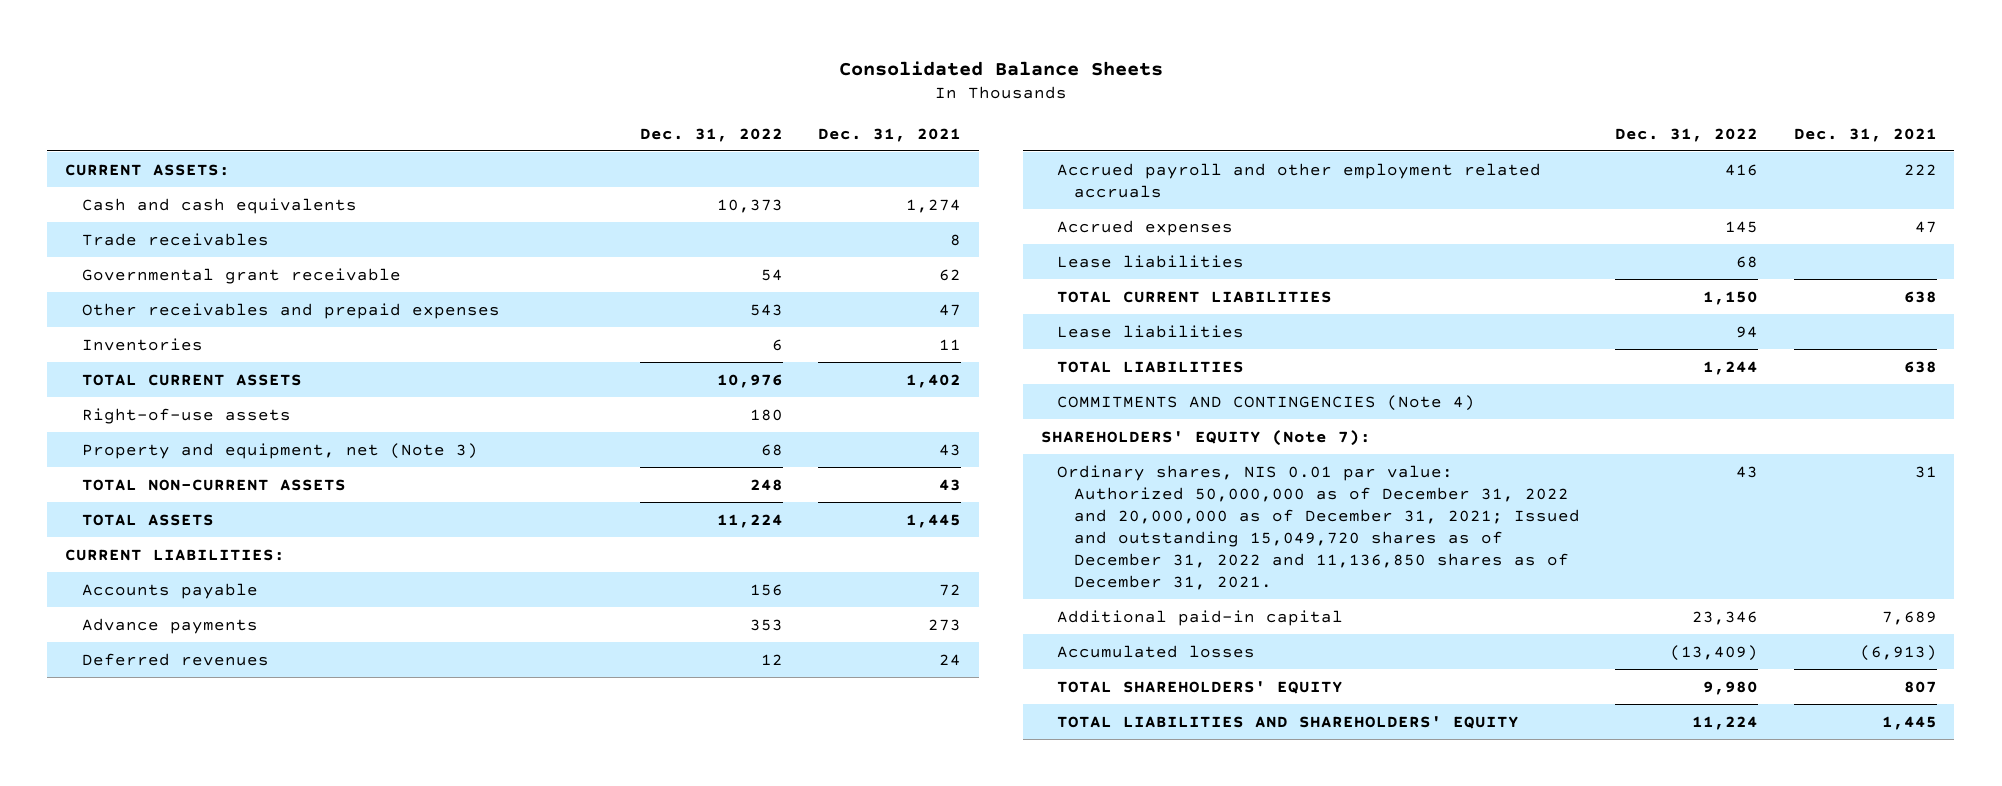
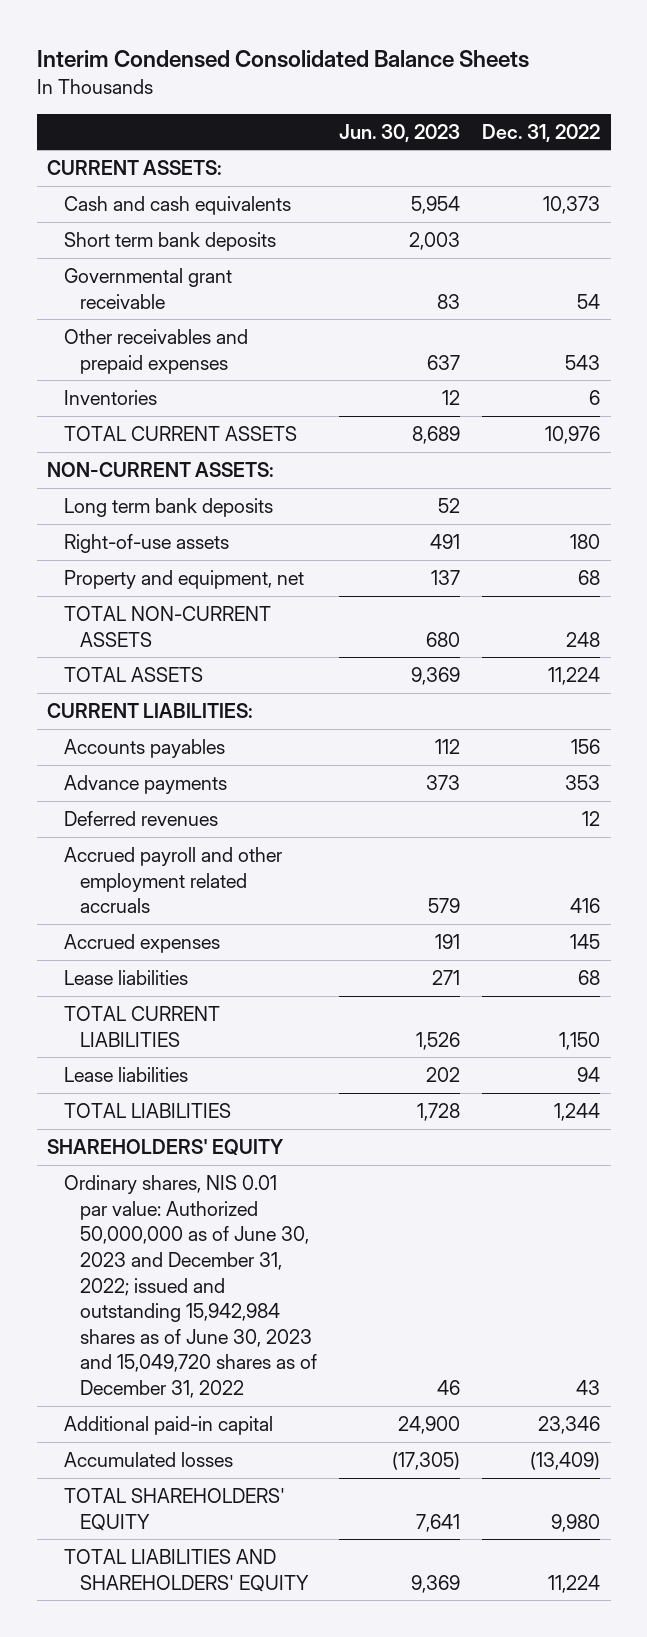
- Consolidated Balance Sheets
+ Interim Condensed Consolidated Balance Sheets
- | Dec. 31, 2022 | Dec. 31, 2021
+ | Jun. 30, 2023 | Dec. 31, 2022
- Trade receivables | | 8
+ Short term bank deposits | 2,003 |
+ NON-CURRENT ASSETS:
+ Long term bank deposits | 52 |
- Property and equipment, net (Note 3) | 68 | 43
+ Property and equipment, net | 137 | 68
- Accounts payable | 156 | 72
+ Accounts payables | 112 | 156
- COMMITMENTS AND CONTINGENCIES (Note 4)
- SHAREHOLDERS' EQUITY (Note 7):
- Ordinary shares, NIS 0.01 par value: Authorized 50,000,000 as of December 31, 2022 and 20,000,000 as of December 31, 2021; Issued and outstanding 15,049,720 shares as of December 31, 2022 and 11,136,850 shares as of December 31, 2021. | 43 | 31
+ SHAREHOLDERS' EQUITY
+ Ordinary shares, NIS 0.01 par value: Authorized 50,000,000 as of June 30, 2023 and December 31, 2022; issued and outstanding 15,942,984 shares as of June 30, 2023 and 15,049,720 shares as of December 31, 2022 | 46 | 43

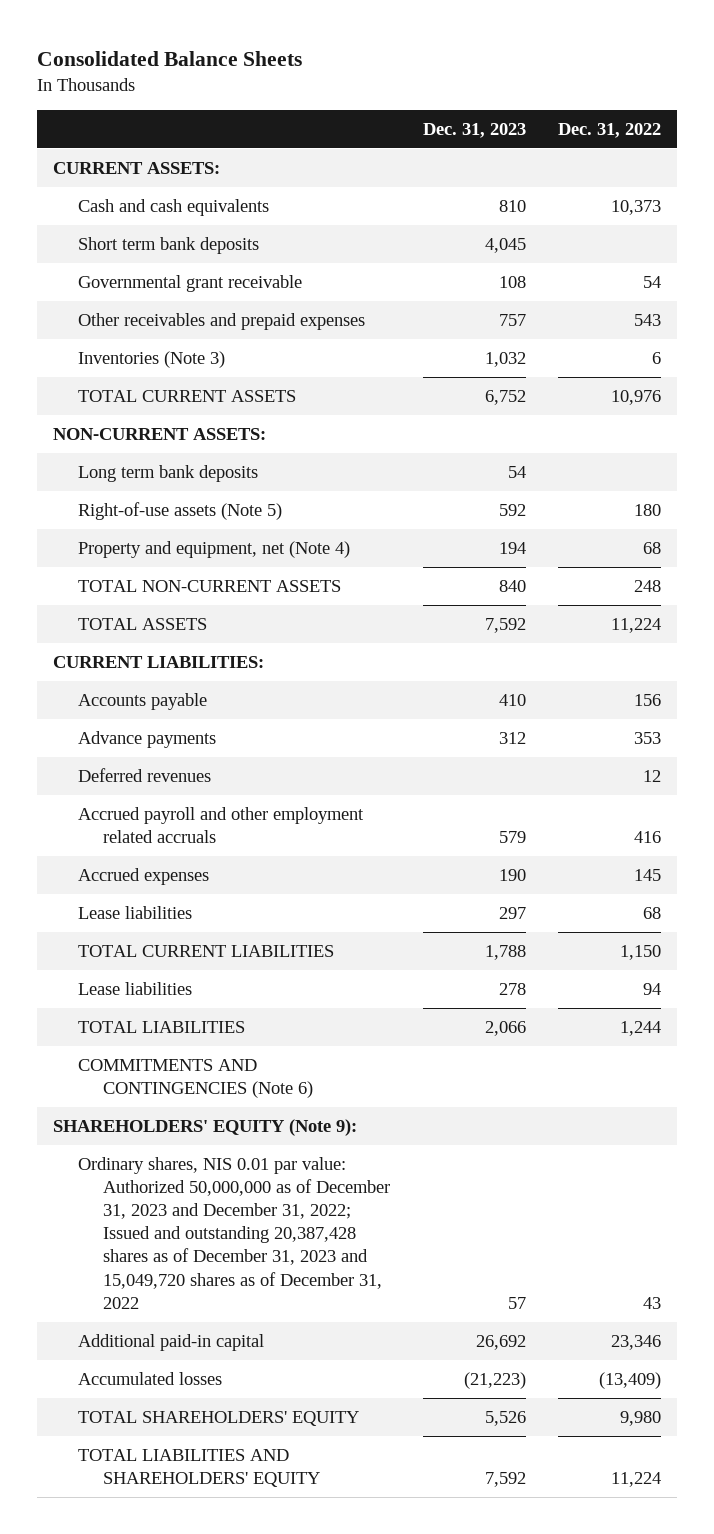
- Interim Condensed Consolidated Balance Sheets
+ Consolidated Balance Sheets
- | Jun. 30, 2023 | Dec. 31, 2022
+ | Dec. 31, 2023 | Dec. 31, 2022
- Inventories | 12 | 6
+ Inventories (Note 3) | 1,032 | 6
- Right-of-use assets | 491 | 180
- Property and equipment, net | 137 | 68
+ Right-of-use assets (Note 5) | 592 | 180
+ Property and equipment, net (Note 4) | 194 | 68
- Accounts payables | 112 | 156
+ Accounts payable | 410 | 156
- SHAREHOLDERS' EQUITY
- Ordinary shares, NIS 0.01 par value: Authorized 50,000,000 as of June 30, 2023 and December 31, 2022; issued and outstanding 15,942,984 shares as of June 30, 2023 and 15,049,720 shares as of December 31, 2022 | 46 | 43
+ COMMITMENTS AND CONTINGENCIES (Note 6)
+ SHAREHOLDERS' EQUITY (Note 9):
+ Ordinary shares, NIS 0.01 par value: Authorized 50,000,000 as of December 31, 2023 and December 31, 2022; Issued and outstanding 20,387,428 shares as of December 31, 2023 and 15,049,720 shares as of December 31, 2022 | 57 | 43

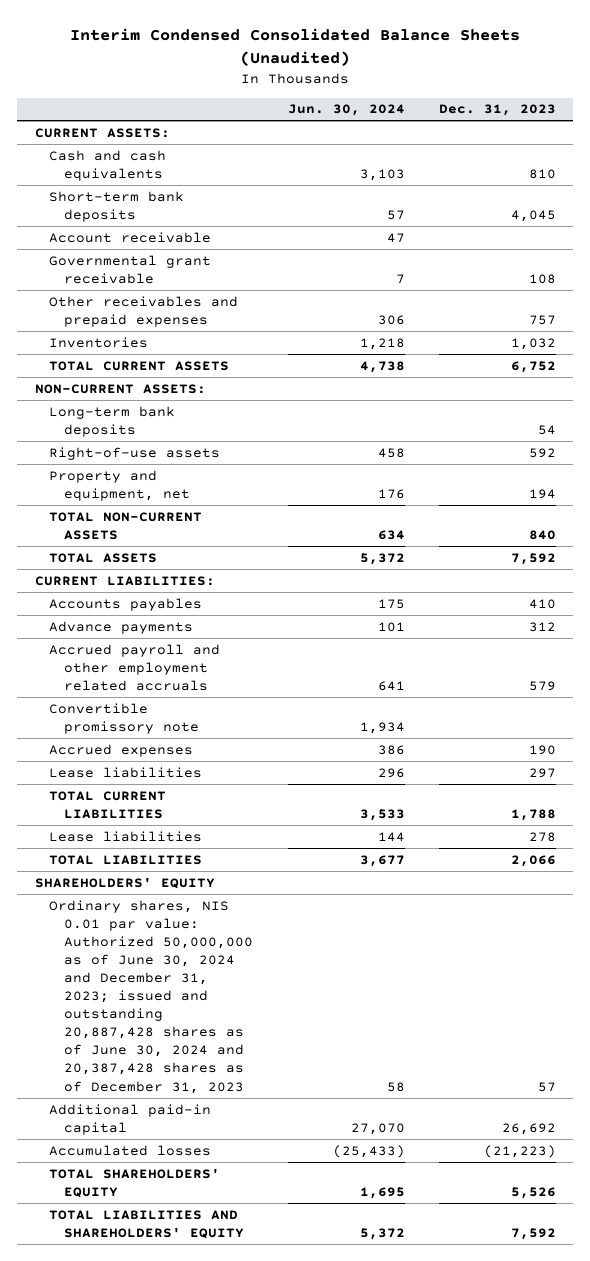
- Consolidated Balance Sheets
+ Interim Condensed Consolidated Balance Sheets (Unaudited)
- | Dec. 31, 2023 | Dec. 31, 2022
+ | Jun. 30, 2024 | Dec. 31, 2023
- Short term bank deposits | 4,045 |
+ Short-term bank deposits | 57 | 4,045
+ Account receivable | 47 |
- Inventories (Note 3) | 1,032 | 6
+ Inventories | 1,218 | 1,032
- Long term bank deposits | 54 |
- Right-of-use assets (Note 5) | 592 | 180
- Property and equipment, net (Note 4) | 194 | 68
+ Long-term bank deposits | | 54
+ Right-of-use assets | 458 | 592
+ Property and equipment, net | 176 | 194
- Accounts payable | 410 | 156
+ Accounts payables | 175 | 410
- Deferred revenues | | 12
+ Convertible promissory note | 1,934 |
- COMMITMENTS AND CONTINGENCIES (Note 6)
- SHAREHOLDERS' EQUITY (Note 9):
- Ordinary shares, NIS 0.01 par value: Authorized 50,000,000 as of December 31, 2023 and December 31, 2022; Issued and outstanding 20,387,428 shares as of December 31, 2023 and 15,049,720 shares as of December 31, 2022 | 57 | 43
+ SHAREHOLDERS' EQUITY
+ Ordinary shares, NIS 0.01 par value: Authorized 50,000,000 as of June 30, 2024 and December 31, 2023; issued and outstanding 20,887,428 shares as of June 30, 2024 and 20,387,428 shares as of December 31, 2023 | 58 | 57

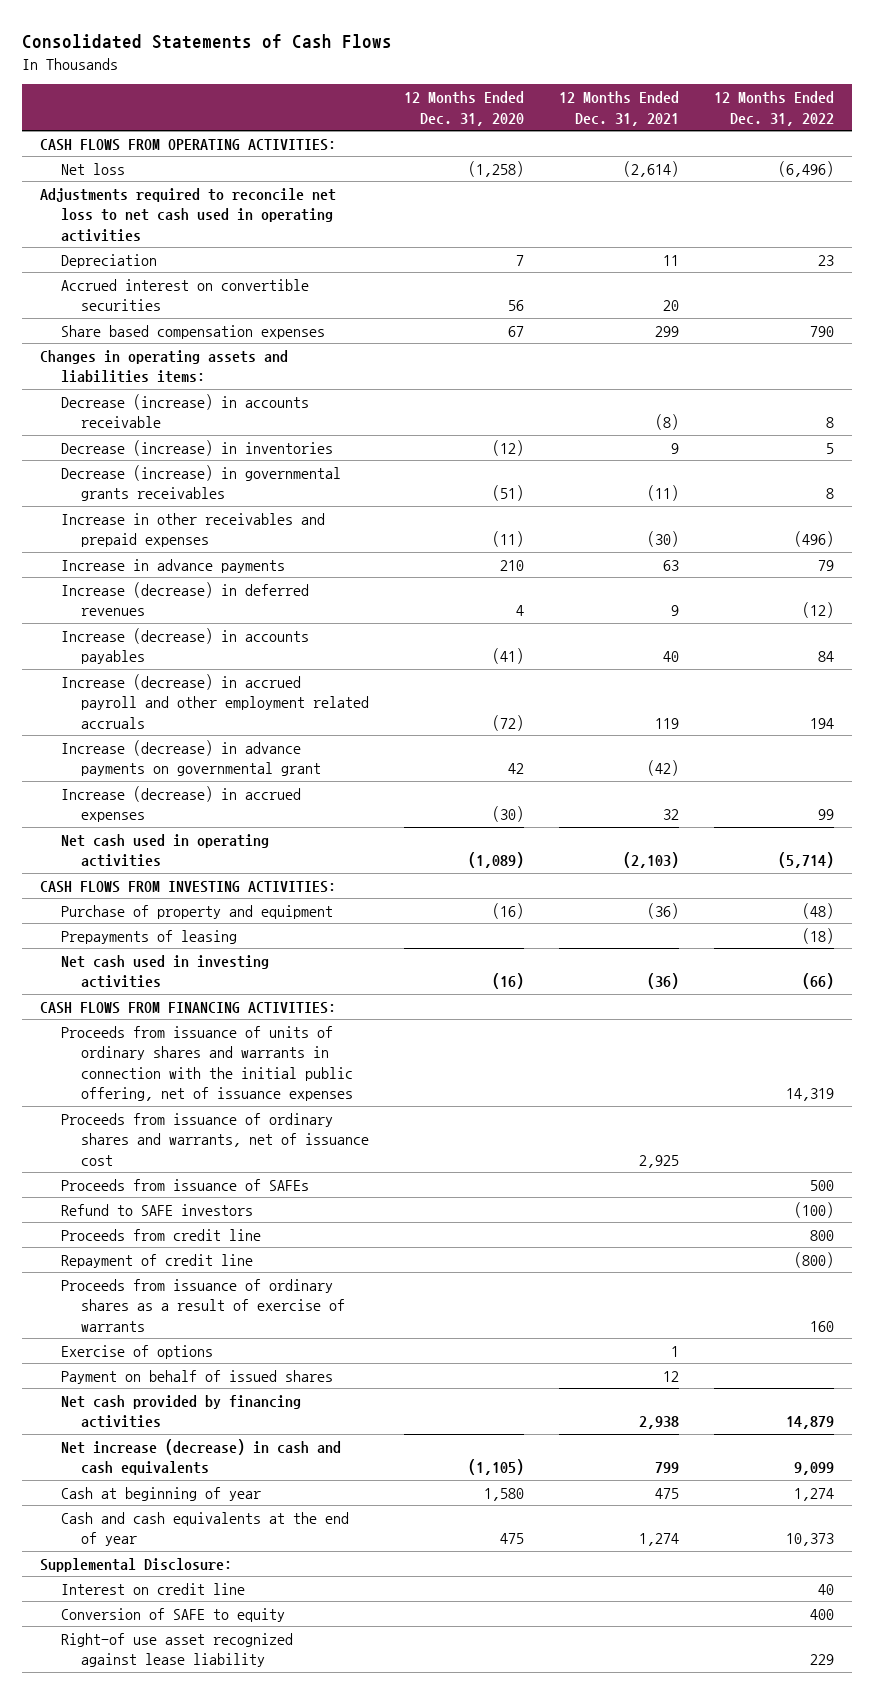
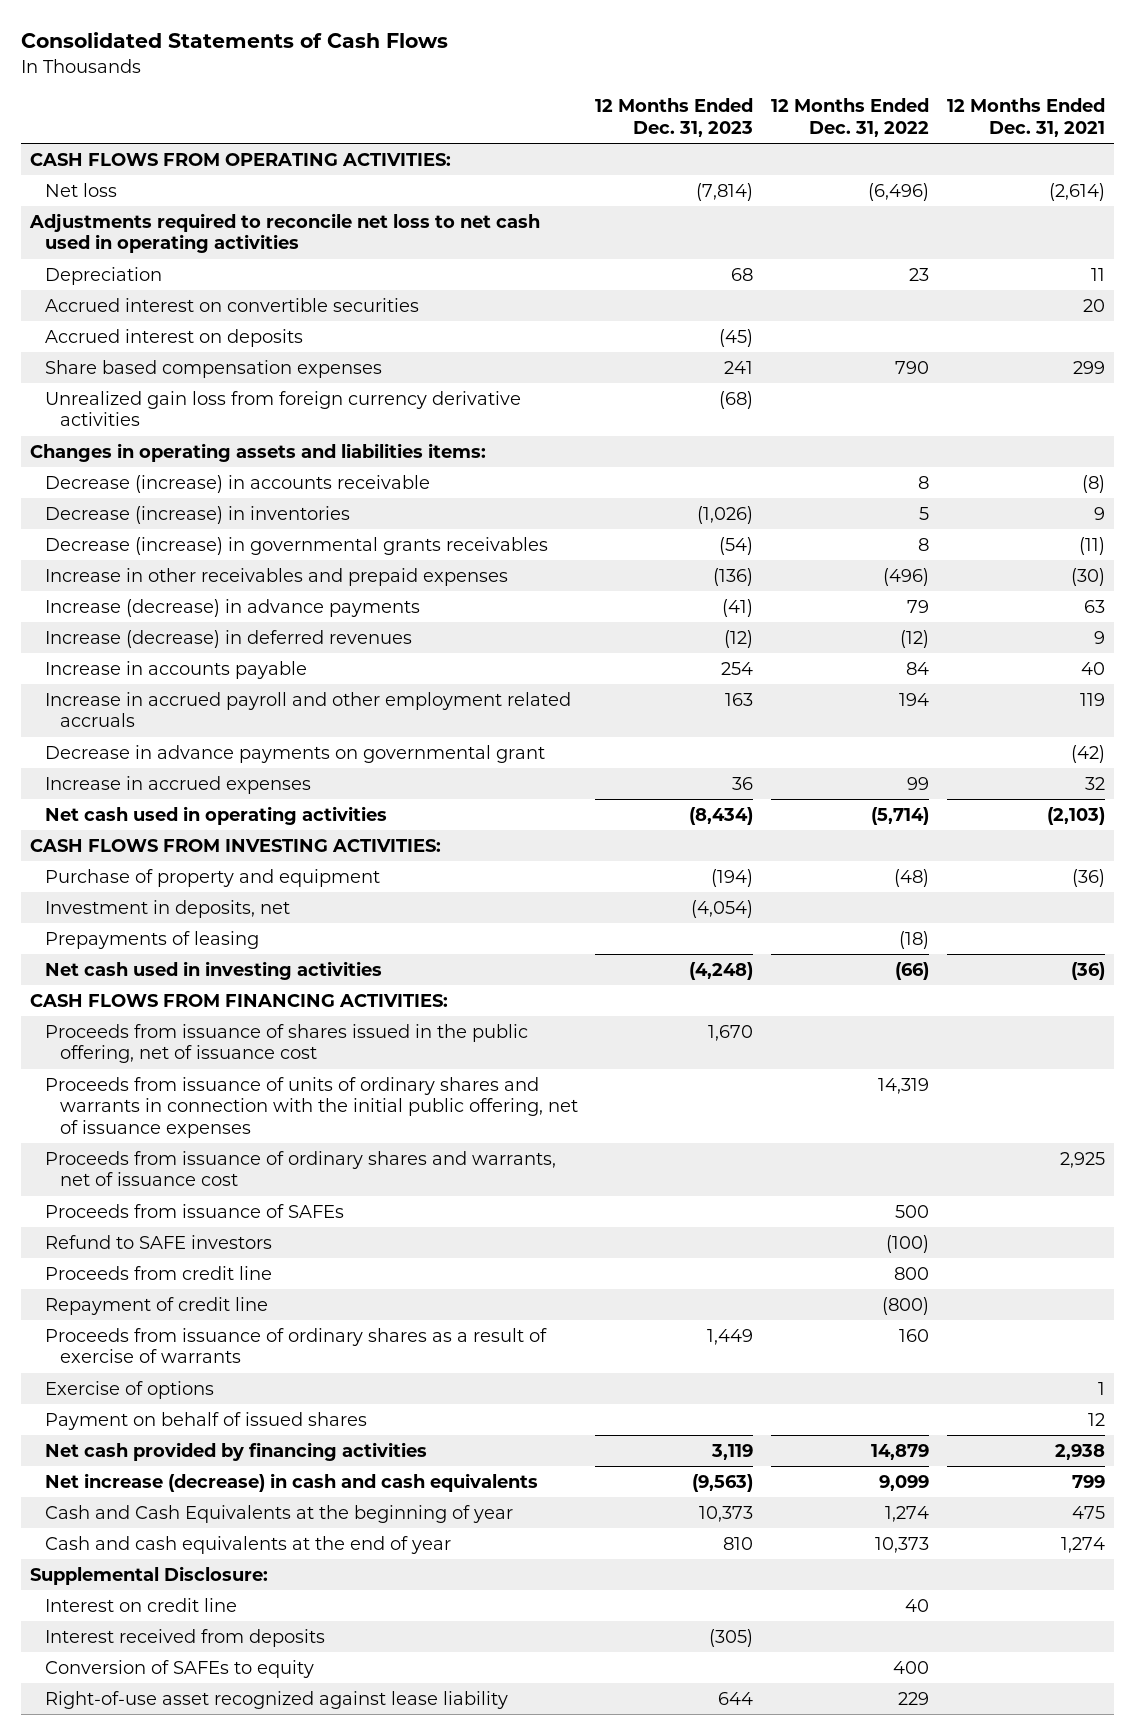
- | 12 Months Ended Dec. 31, 2020 | 12 Months Ended Dec. 31, 2021 | 12 Months Ended Dec. 31, 2022
+ | 12 Months Ended Dec. 31, 2023 | 12 Months Ended Dec. 31, 2022 | 12 Months Ended Dec. 31, 2021
+ Accrued interest on deposits | (45) | |
+ Unrealized gain loss from foreign currency derivative activities | (68) | |
- Increase in advance payments | 210 | 63 | 79
+ Increase (decrease) in advance payments | (41) | 79 | 63
- Increase (decrease) in accounts payables | (41) | 40 | 84
- Increase (decrease) in accrued payroll and other employment related accruals | (72) | 119 | 194
- Increase (decrease) in advance payments on governmental grant | 42 | (42) |
- Increase (decrease) in accrued expenses | (30) | 32 | 99
+ Increase in accounts payable | 254 | 84 | 40
+ Increase in accrued payroll and other employment related accruals | 163 | 194 | 119
+ Decrease in advance payments on governmental grant | | | (42)
+ Increase in accrued expenses | 36 | 99 | 32
+ Investment in deposits, net | (4,054) | |
+ Proceeds from issuance of shares issued in the public offering, net of issuance cost | 1,670 | |
- Cash at beginning of year | 1,580 | 475 | 1,274
+ Cash and Cash Equivalents at the beginning of year | 10,373 | 1,274 | 475
- Conversion of SAFE to equity | | | 400
- Right-of use asset recognized against lease liability | | | 229
+ Interest received from deposits | (305) | |
+ Conversion of SAFEs to equity | | 400 |
+ Right-of-use asset recognized against lease liability | 644 | 229 |

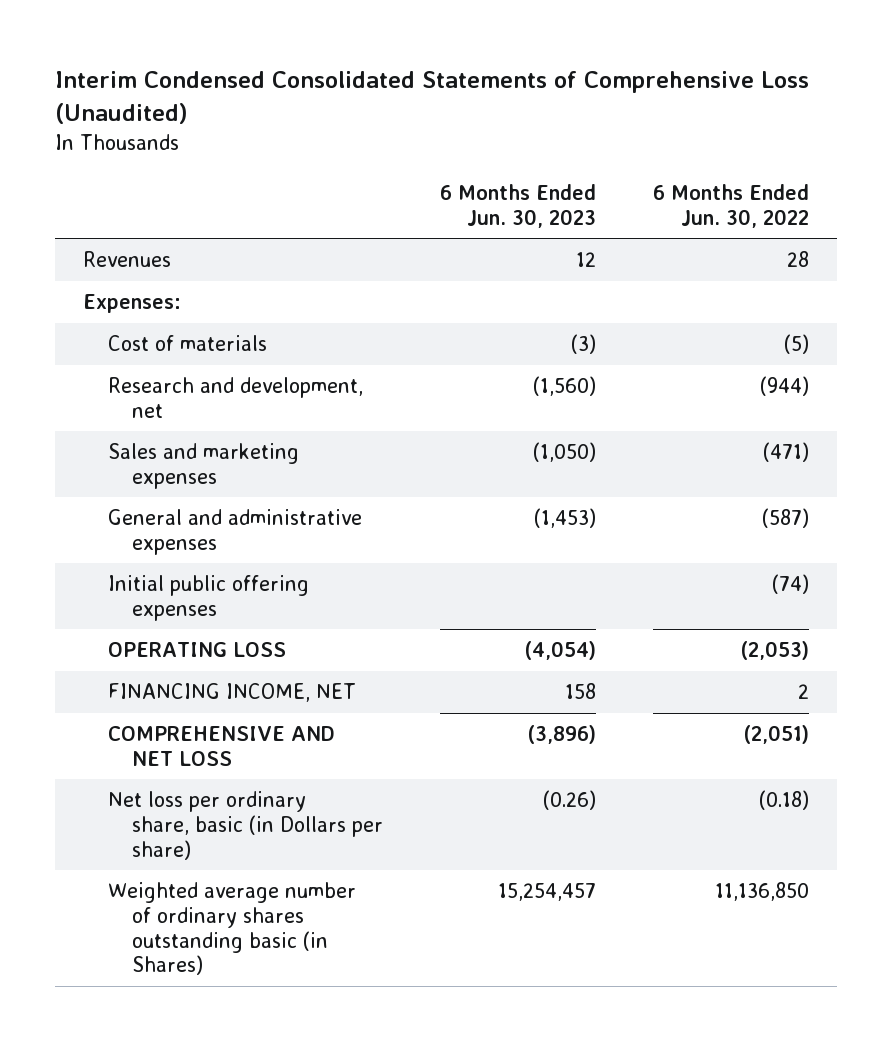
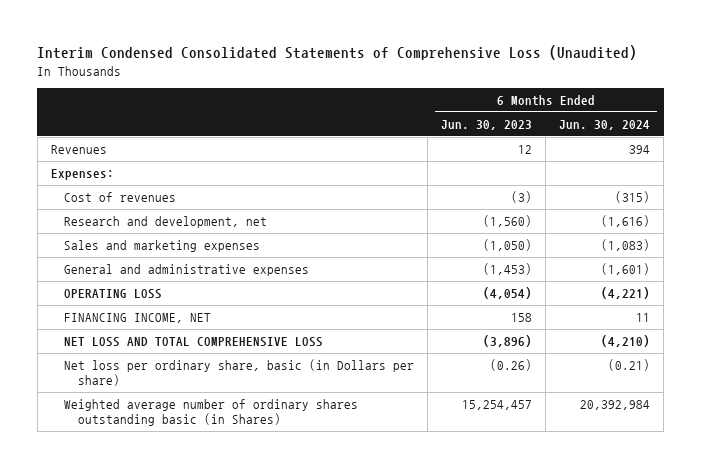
- | 6 Months Ended Jun. 30, 2023 | 6 Months Ended Jun. 30, 2022
+ | 6 Months Ended Jun. 30, 2023 | 6 Months Ended Jun. 30, 2024
- Cost of materials | (3) | (5)
+ Cost of revenues | (3) | (315)
- Initial public offering expenses | | (74)
- COMPREHENSIVE AND NET LOSS | (3,896) | (2,051)
+ NET LOSS AND TOTAL COMPREHENSIVE LOSS | (3,896) | (4,210)

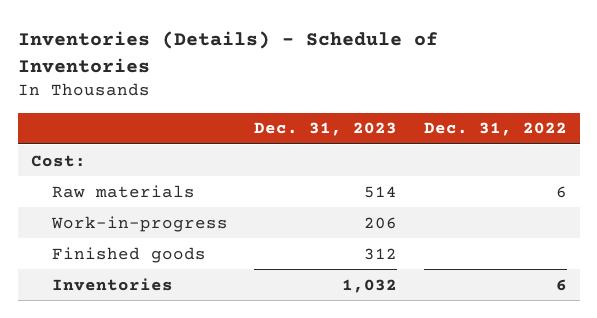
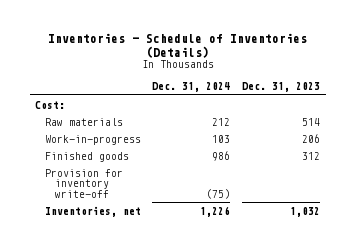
- Inventories (Details) - Schedule of Inventories
+ Inventories - Schedule of Inventories (Details)
- | Dec. 31, 2023 | Dec. 31, 2022
+ | Dec. 31, 2024 | Dec. 31, 2023
- Inventories | 1,032 | 6
+ Provision for inventory write-off | (75) |
+ Inventories, net | 1,226 | 1,032

